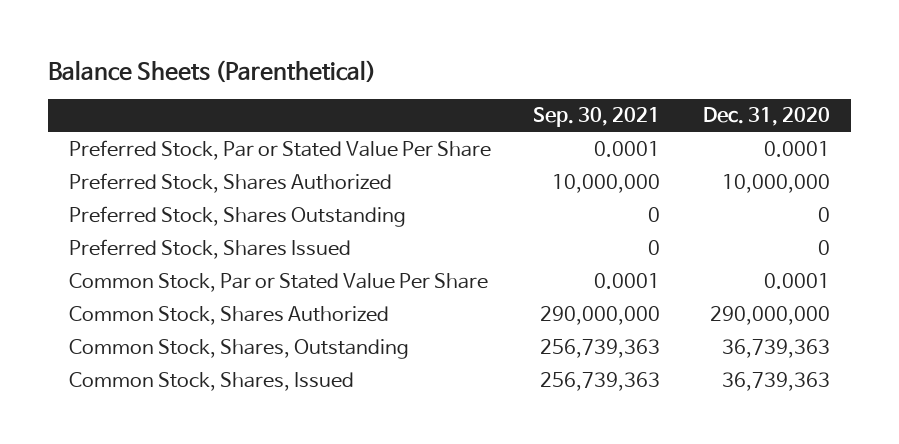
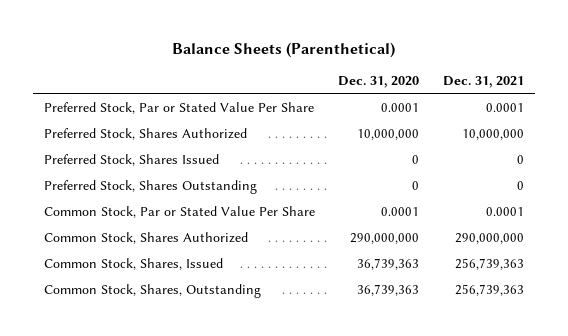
- | Sep. 30, 2021 | Dec. 31, 2020
+ | Dec. 31, 2020 | Dec. 31, 2021
moved down: Preferred Stock, Shares Outstanding | 0 | 0
moved down: Common Stock, Shares, Outstanding | 36,739,363 | 256,739,363

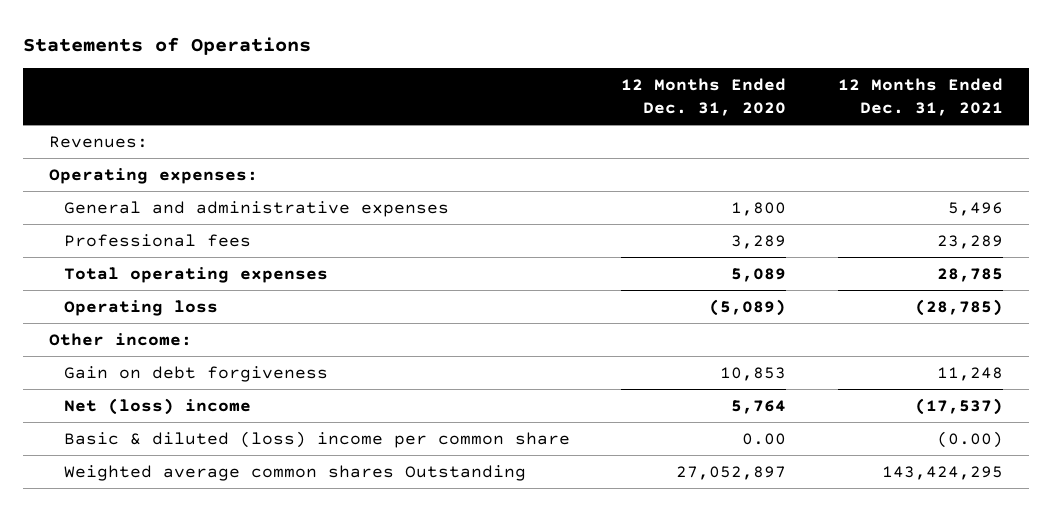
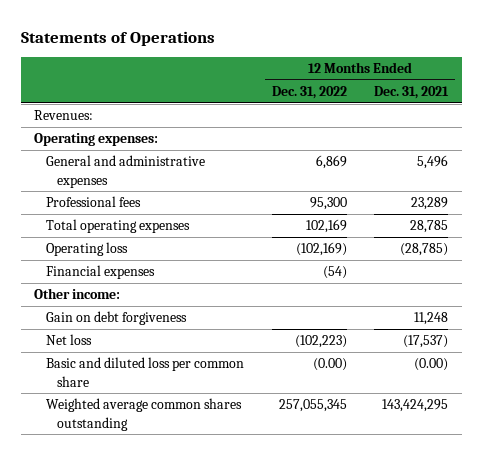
- | 12 Months Ended Dec. 31, 2020 | 12 Months Ended Dec. 31, 2021
+ | 12 Months Ended Dec. 31, 2022 | 12 Months Ended Dec. 31, 2021
+ Financial expenses | (54) |
- Net (loss) income | 5,764 | (17,537)
- Basic & diluted (loss) income per common share | 0.00 | (0.00)
- Weighted average common shares Outstanding | 27,052,897 | 143,424,295
+ Net loss | (102,223) | (17,537)
+ Basic and diluted loss per common share | (0.00) | (0.00)
+ Weighted average common shares outstanding | 257,055,345 | 143,424,295

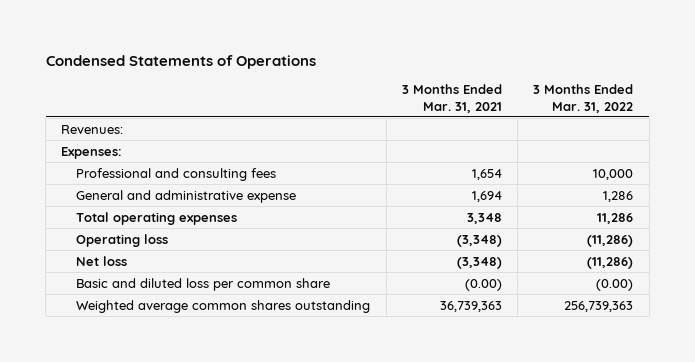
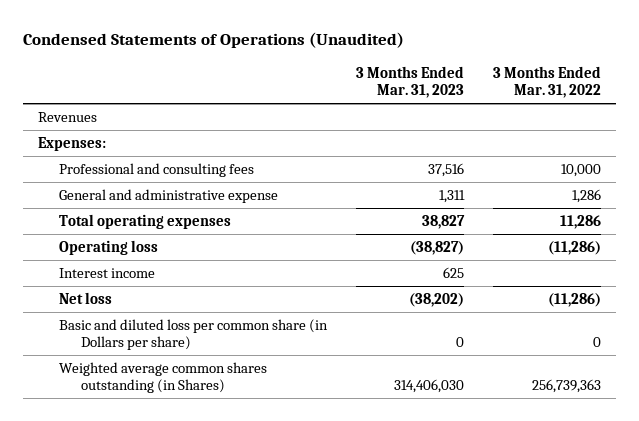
- Condensed Statements of Operations
+ Condensed Statements of Operations (Unaudited)
- | 3 Months Ended Mar. 31, 2021 | 3 Months Ended Mar. 31, 2022
+ | 3 Months Ended Mar. 31, 2023 | 3 Months Ended Mar. 31, 2022
- Revenues:
+ Revenues
+ Interest income | 625 |
- Basic and diluted loss per common share | (0.00) | (0.00)
- Weighted average common shares outstanding | 36,739,363 | 256,739,363
+ Basic and diluted loss per common share (in Dollars per share) | 0 | 0
+ Weighted average common shares outstanding (in Shares) | 314,406,030 | 256,739,363

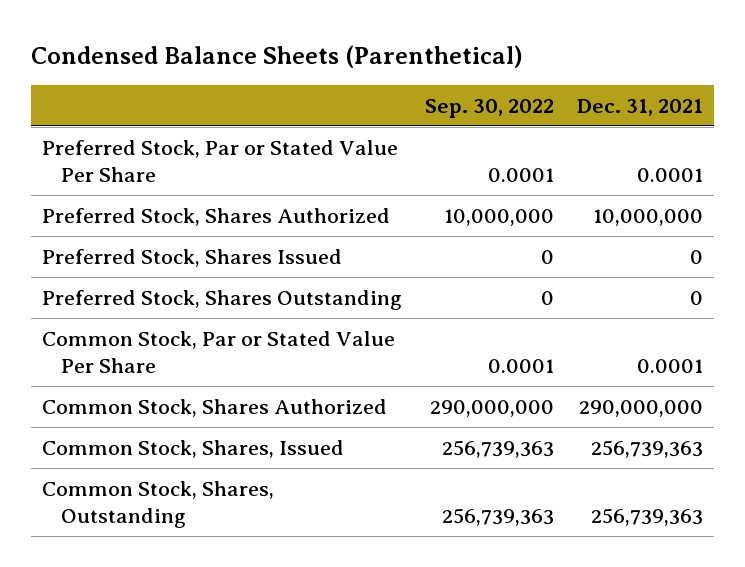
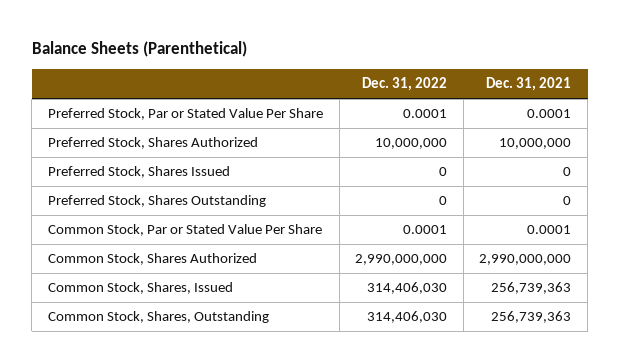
- Condensed Balance Sheets (Parenthetical)
+ Balance Sheets (Parenthetical)
- | Sep. 30, 2022 | Dec. 31, 2021
+ | Dec. 31, 2022 | Dec. 31, 2021
- Common Stock, Shares Authorized | 290,000,000 | 290,000,000
+ Common Stock, Shares Authorized | 2,990,000,000 | 2,990,000,000

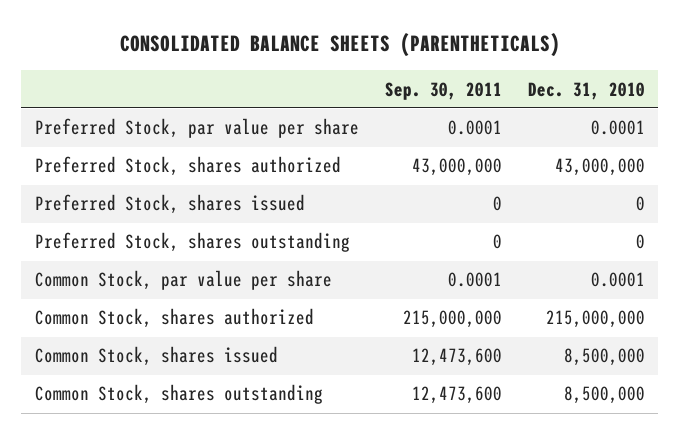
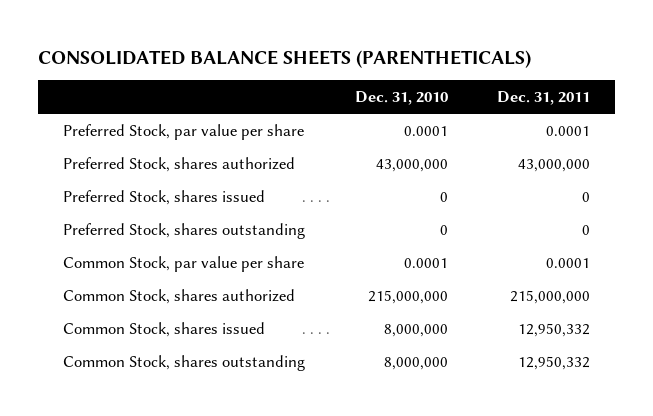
- | Sep. 30, 2011 | Dec. 31, 2010
+ | Dec. 31, 2010 | Dec. 31, 2011
- Common Stock, shares issued | 12,473,600 | 8,500,000
- Common Stock, shares outstanding | 12,473,600 | 8,500,000
+ Common Stock, shares issued | 8,000,000 | 12,950,332
+ Common Stock, shares outstanding | 8,000,000 | 12,950,332

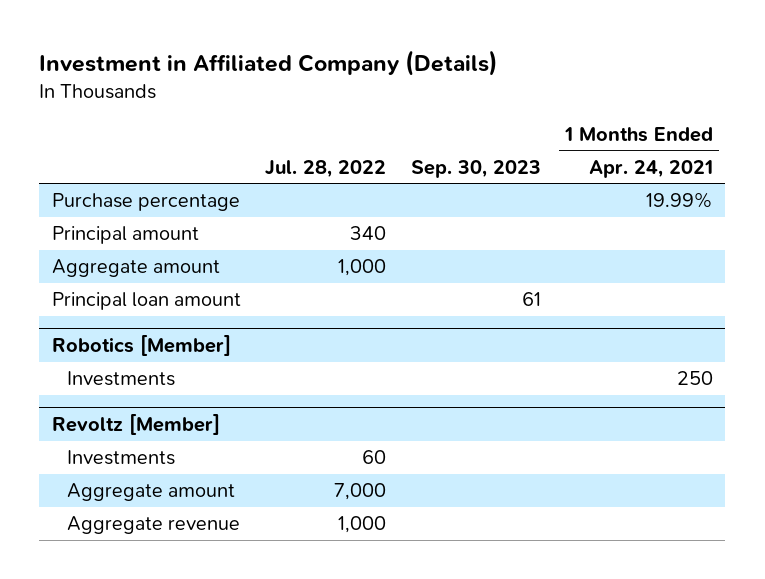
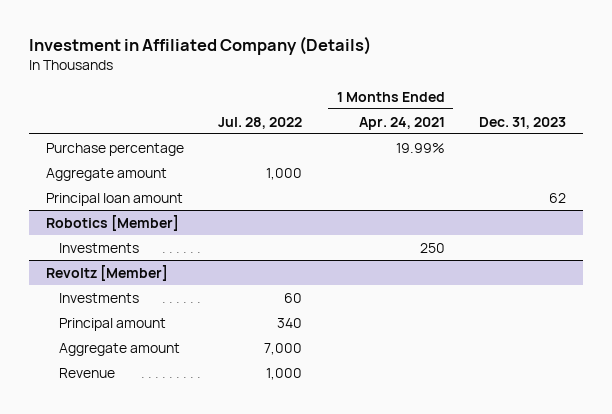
- | Jul. 28, 2022 | Sep. 30, 2023 | 1 Months Ended Apr. 24, 2021
+ | Jul. 28, 2022 | 1 Months Ended Apr. 24, 2021 | Dec. 31, 2023
- Principal amount | 340 | |
@ Revoltz [Member]
+ Principal amount | 340 | |
- Aggregate revenue | 1,000 | |
+ Revenue | 1,000 | |

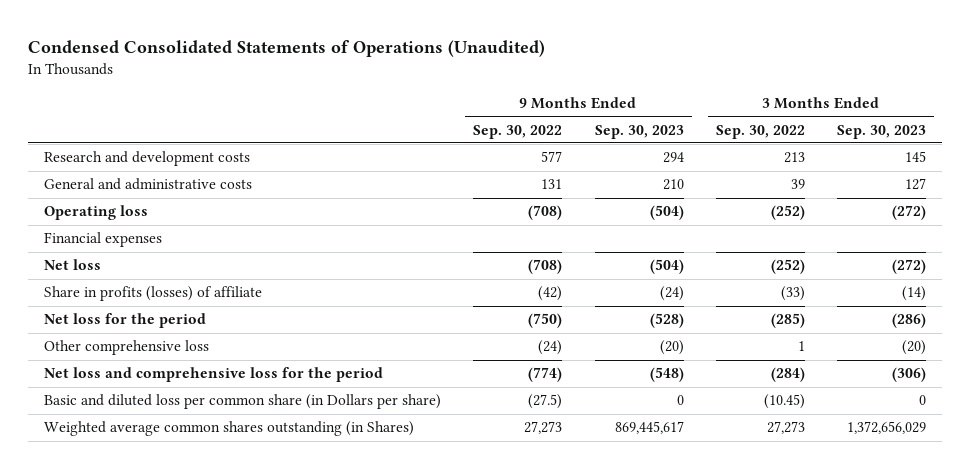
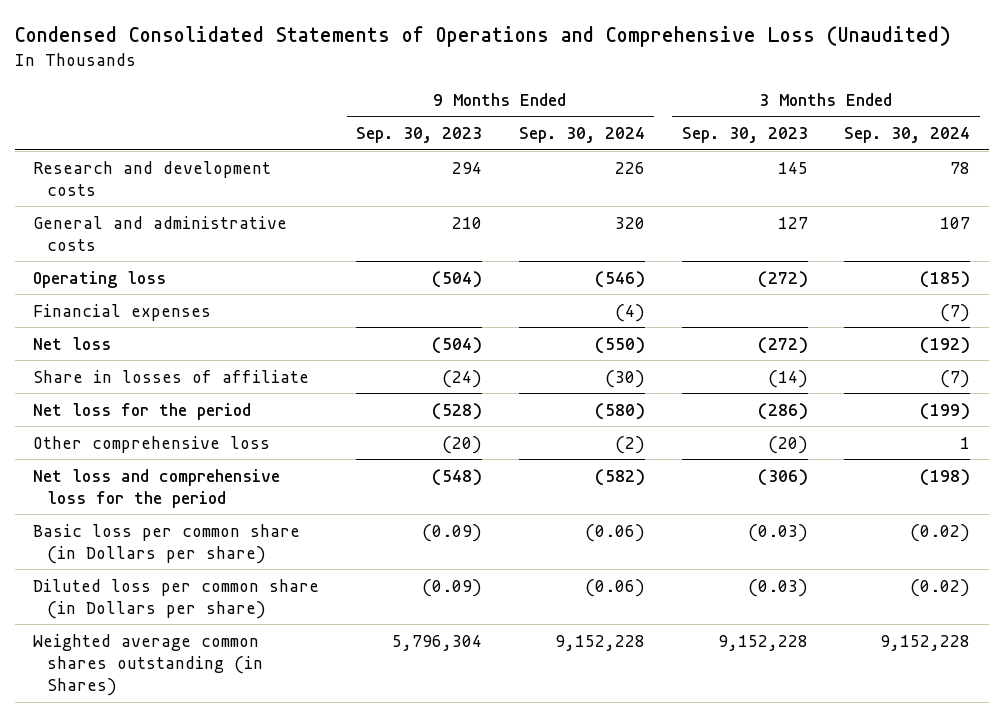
- Condensed Consolidated Statements of Operations (Unaudited)
+ Condensed Consolidated Statements of Operations and Comprehensive Loss (Unaudited)
- | 9 Months Ended Sep. 30, 2022 | 9 Months Ended Sep. 30, 2023 | 3 Months Ended Sep. 30, 2022 | 3 Months Ended Sep. 30, 2023
+ | 9 Months Ended Sep. 30, 2023 | 9 Months Ended Sep. 30, 2024 | 3 Months Ended Sep. 30, 2023 | 3 Months Ended Sep. 30, 2024
- Share in profits (losses) of affiliate | (42) | (24) | (33) | (14)
+ Share in losses of affiliate | (24) | (30) | (14) | (7)
- Basic and diluted loss per common share (in Dollars per share) | (27.5) | 0 | (10.45) | 0
- Weighted average common shares outstanding (in Shares) | 27,273 | 869,445,617 | 27,273 | 1,372,656,029
+ Basic loss per common share (in Dollars per share) | (0.09) | (0.06) | (0.03) | (0.02)
+ Diluted loss per common share (in Dollars per share) | (0.09) | (0.06) | (0.03) | (0.02)
+ Weighted average common shares outstanding (in Shares) | 5,796,304 | 9,152,228 | 9,152,228 | 9,152,228

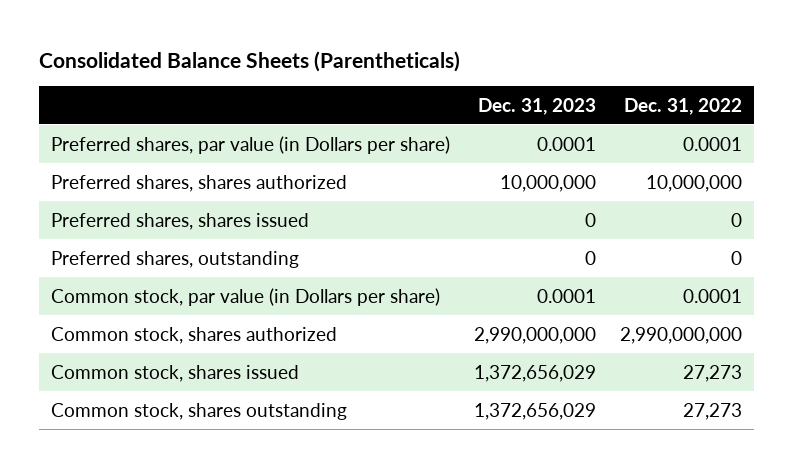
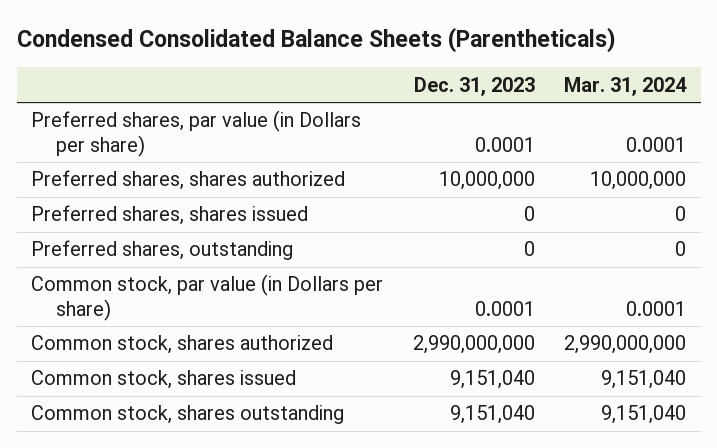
- Consolidated Balance Sheets (Parentheticals)
+ Condensed Consolidated Balance Sheets (Parentheticals)
- | Dec. 31, 2023 | Dec. 31, 2022
+ | Dec. 31, 2023 | Mar. 31, 2024
- Common stock, shares issued | 1,372,656,029 | 27,273
- Common stock, shares outstanding | 1,372,656,029 | 27,273
+ Common stock, shares issued | 9,151,040 | 9,151,040
+ Common stock, shares outstanding | 9,151,040 | 9,151,040

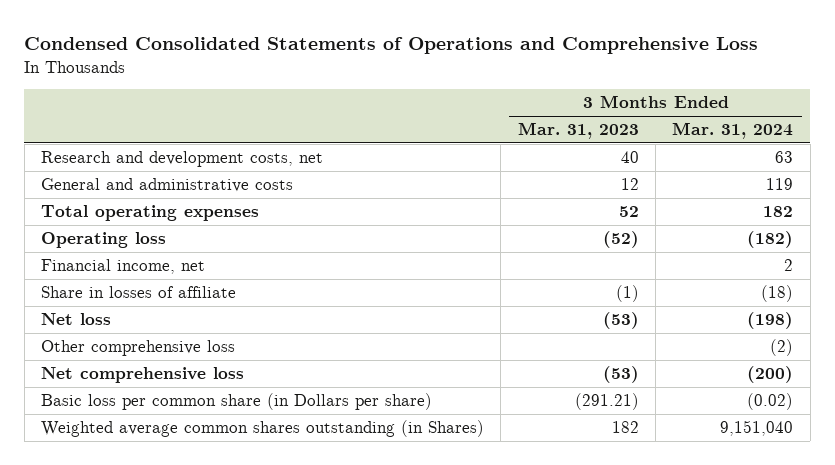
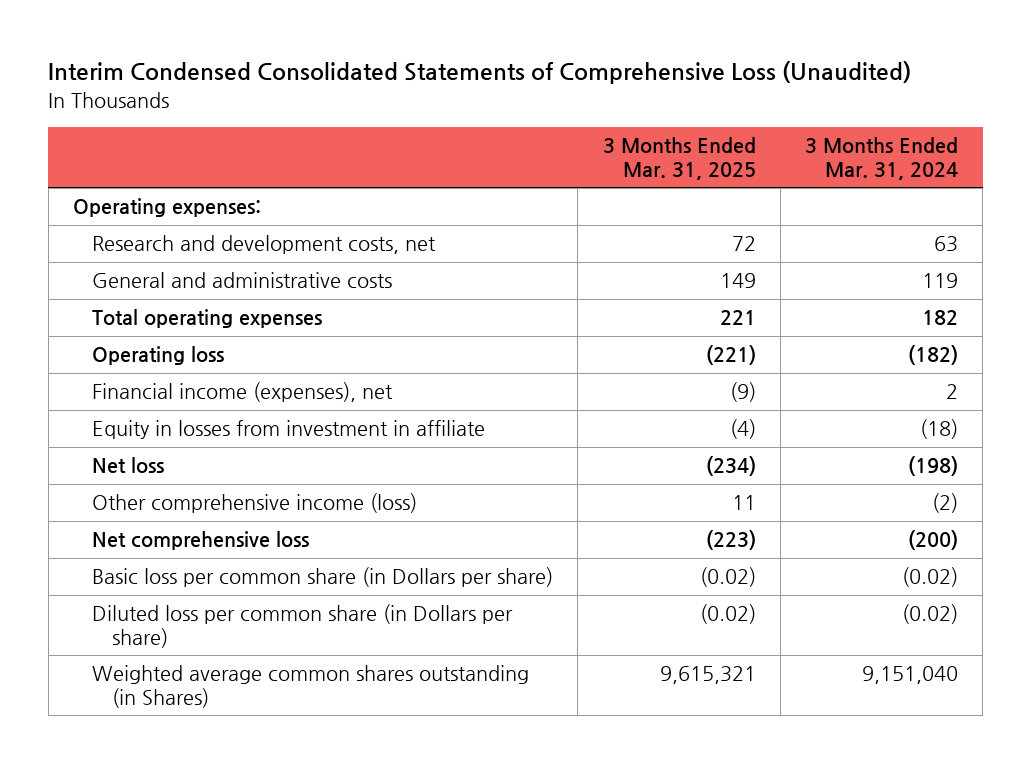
- Condensed Consolidated Statements of Operations and Comprehensive Loss
+ Interim Condensed Consolidated Statements of Comprehensive Loss (Unaudited)
- | 3 Months Ended Mar. 31, 2023 | 3 Months Ended Mar. 31, 2024
+ | 3 Months Ended Mar. 31, 2025 | 3 Months Ended Mar. 31, 2024
+ Operating expenses:
- Financial income, net | | 2
- Share in losses of affiliate | (1) | (18)
+ Financial income (expenses), net | (9) | 2
+ Equity in losses from investment in affiliate | (4) | (18)
- Other comprehensive loss | | (2)
+ Other comprehensive income (loss) | 11 | (2)
+ Diluted loss per common share (in Dollars per share) | (0.02) | (0.02)

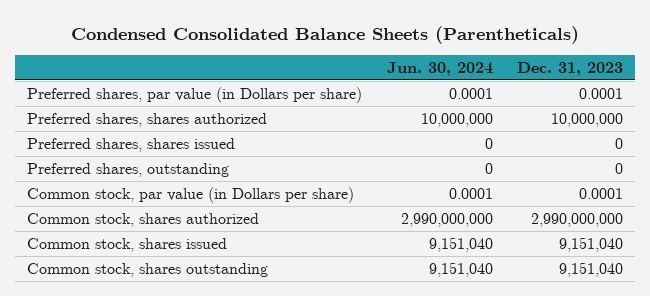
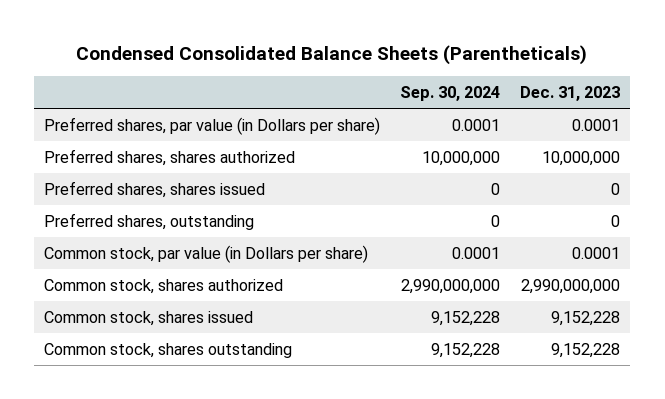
- | Jun. 30, 2024 | Dec. 31, 2023
+ | Sep. 30, 2024 | Dec. 31, 2023
- Common stock, shares issued | 9,151,040 | 9,151,040
- Common stock, shares outstanding | 9,151,040 | 9,151,040
+ Common stock, shares issued | 9,152,228 | 9,152,228
+ Common stock, shares outstanding | 9,152,228 | 9,152,228

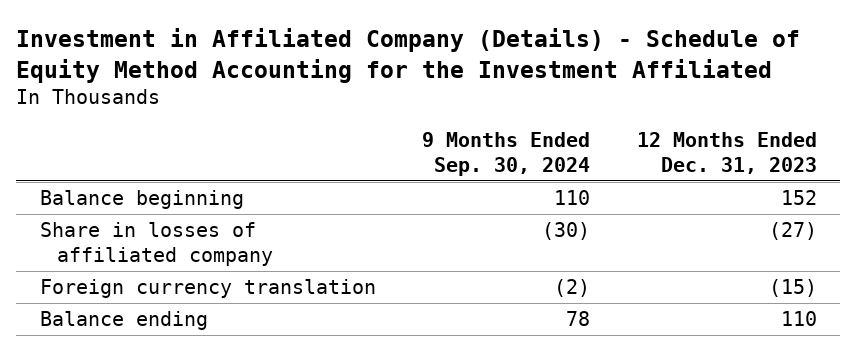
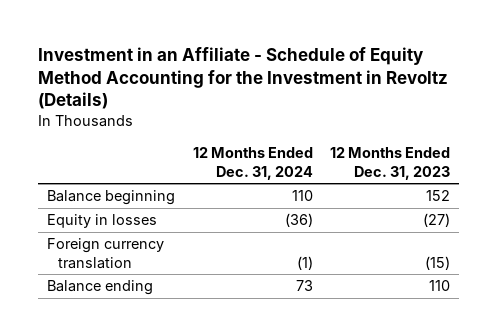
- Investment in Affiliated Company (Details) - Schedule of Equity Method Accounting for the Investment Affiliated
+ Investment in an Affiliate - Schedule of Equity Method Accounting for the Investment in Revoltz (Details)
- | 9 Months Ended Sep. 30, 2024 | 12 Months Ended Dec. 31, 2023
+ | 12 Months Ended Dec. 31, 2024 | 12 Months Ended Dec. 31, 2023
- Share in losses of affiliated company | (30) | (27)
+ Equity in losses | (36) | (27)

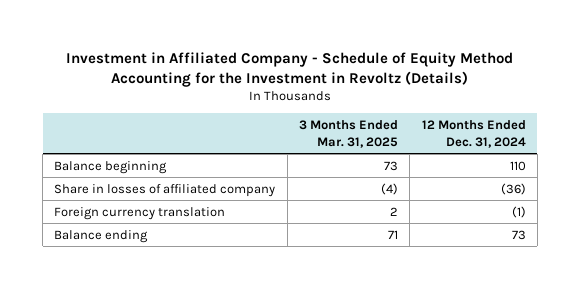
- Investment in an Affiliate - Schedule of Equity Method Accounting for the Investment in Revoltz (Details)
+ Investment in Affiliated Company - Schedule of Equity Method Accounting for the Investment in Revoltz (Details)
- | 12 Months Ended Dec. 31, 2024 | 12 Months Ended Dec. 31, 2023
+ | 3 Months Ended Mar. 31, 2025 | 12 Months Ended Dec. 31, 2024
- Equity in losses | (36) | (27)
+ Share in losses of affiliated company | (4) | (36)

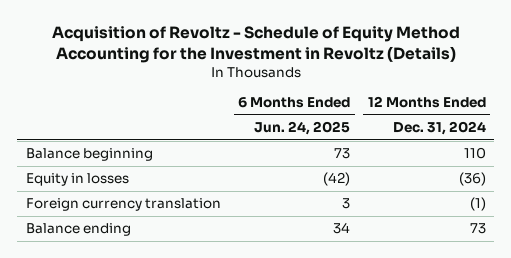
- Investment in Affiliated Company - Schedule of Equity Method Accounting for the Investment in Revoltz (Details)
+ Acquisition of Revoltz - Schedule of Equity Method Accounting for the Investment in Revoltz (Details)
- | 3 Months Ended Mar. 31, 2025 | 12 Months Ended Dec. 31, 2024
+ | 6 Months Ended Jun. 24, 2025 | 12 Months Ended Dec. 31, 2024
- Share in losses of affiliated company | (4) | (36)
+ Equity in losses | (42) | (36)

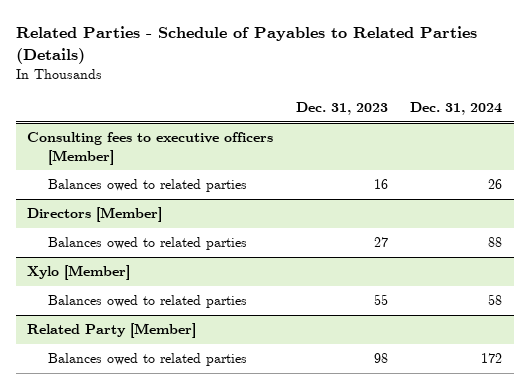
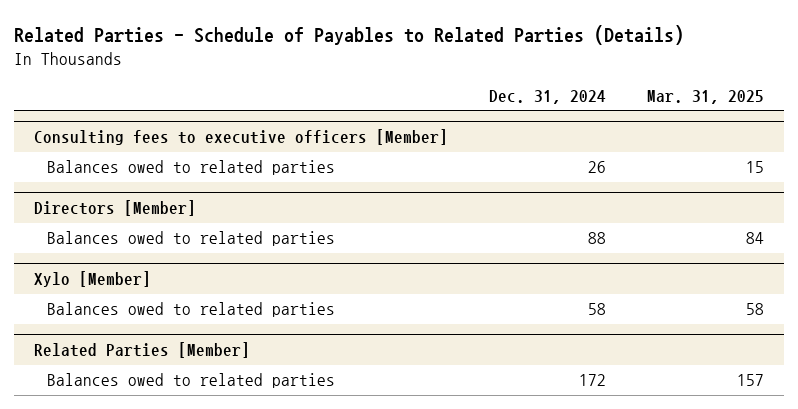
- | Dec. 31, 2023 | Dec. 31, 2024
+ | Dec. 31, 2024 | Mar. 31, 2025
- Related Party [Member]
+ Related Parties [Member]

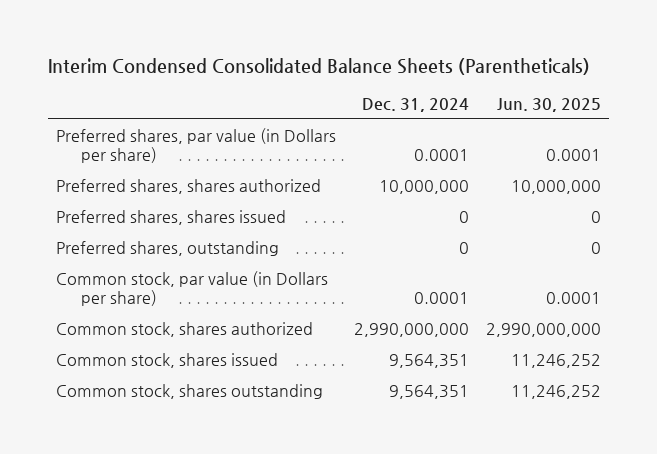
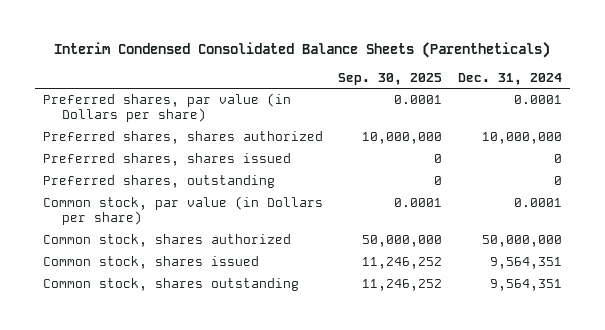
- | Dec. 31, 2024 | Jun. 30, 2025
+ | Sep. 30, 2025 | Dec. 31, 2024
- Common stock, shares authorized | 2,990,000,000 | 2,990,000,000
+ Common stock, shares authorized | 50,000,000 | 50,000,000

